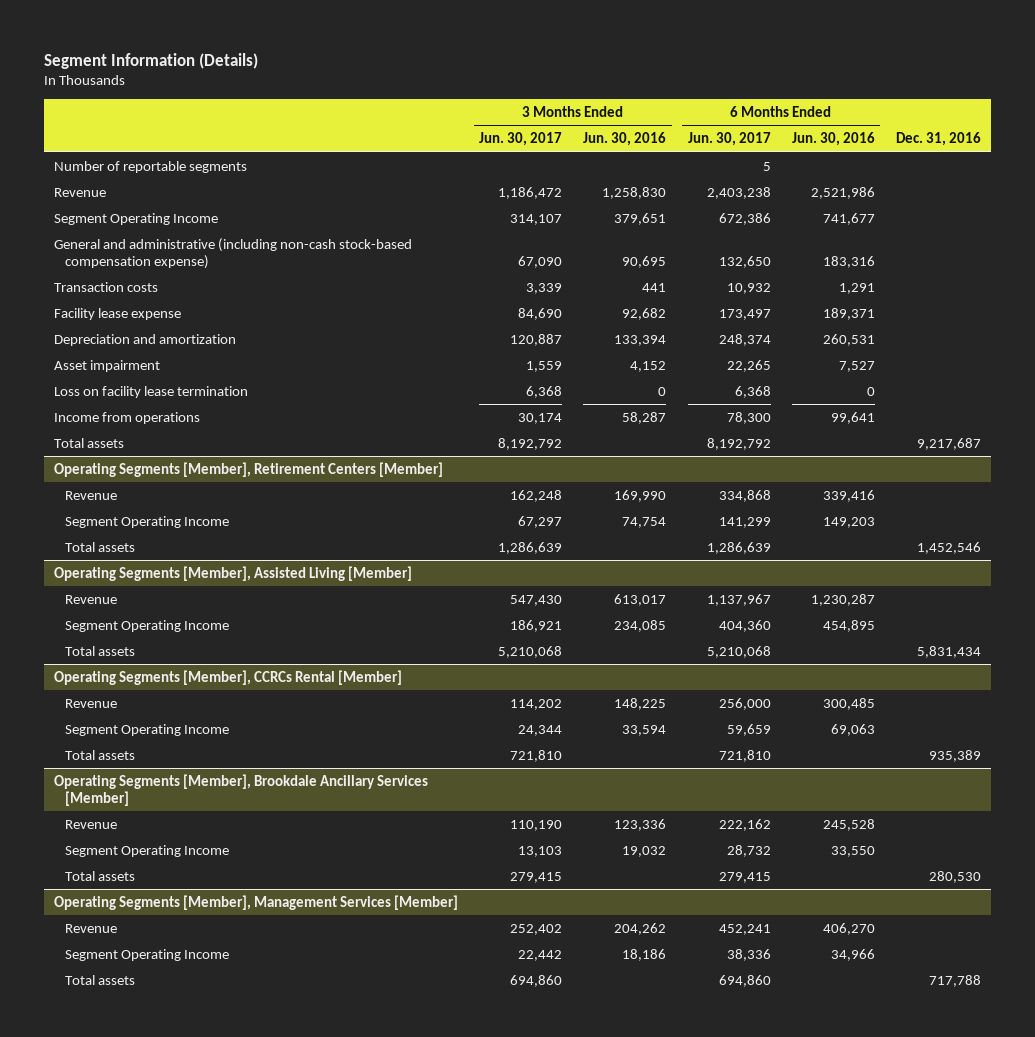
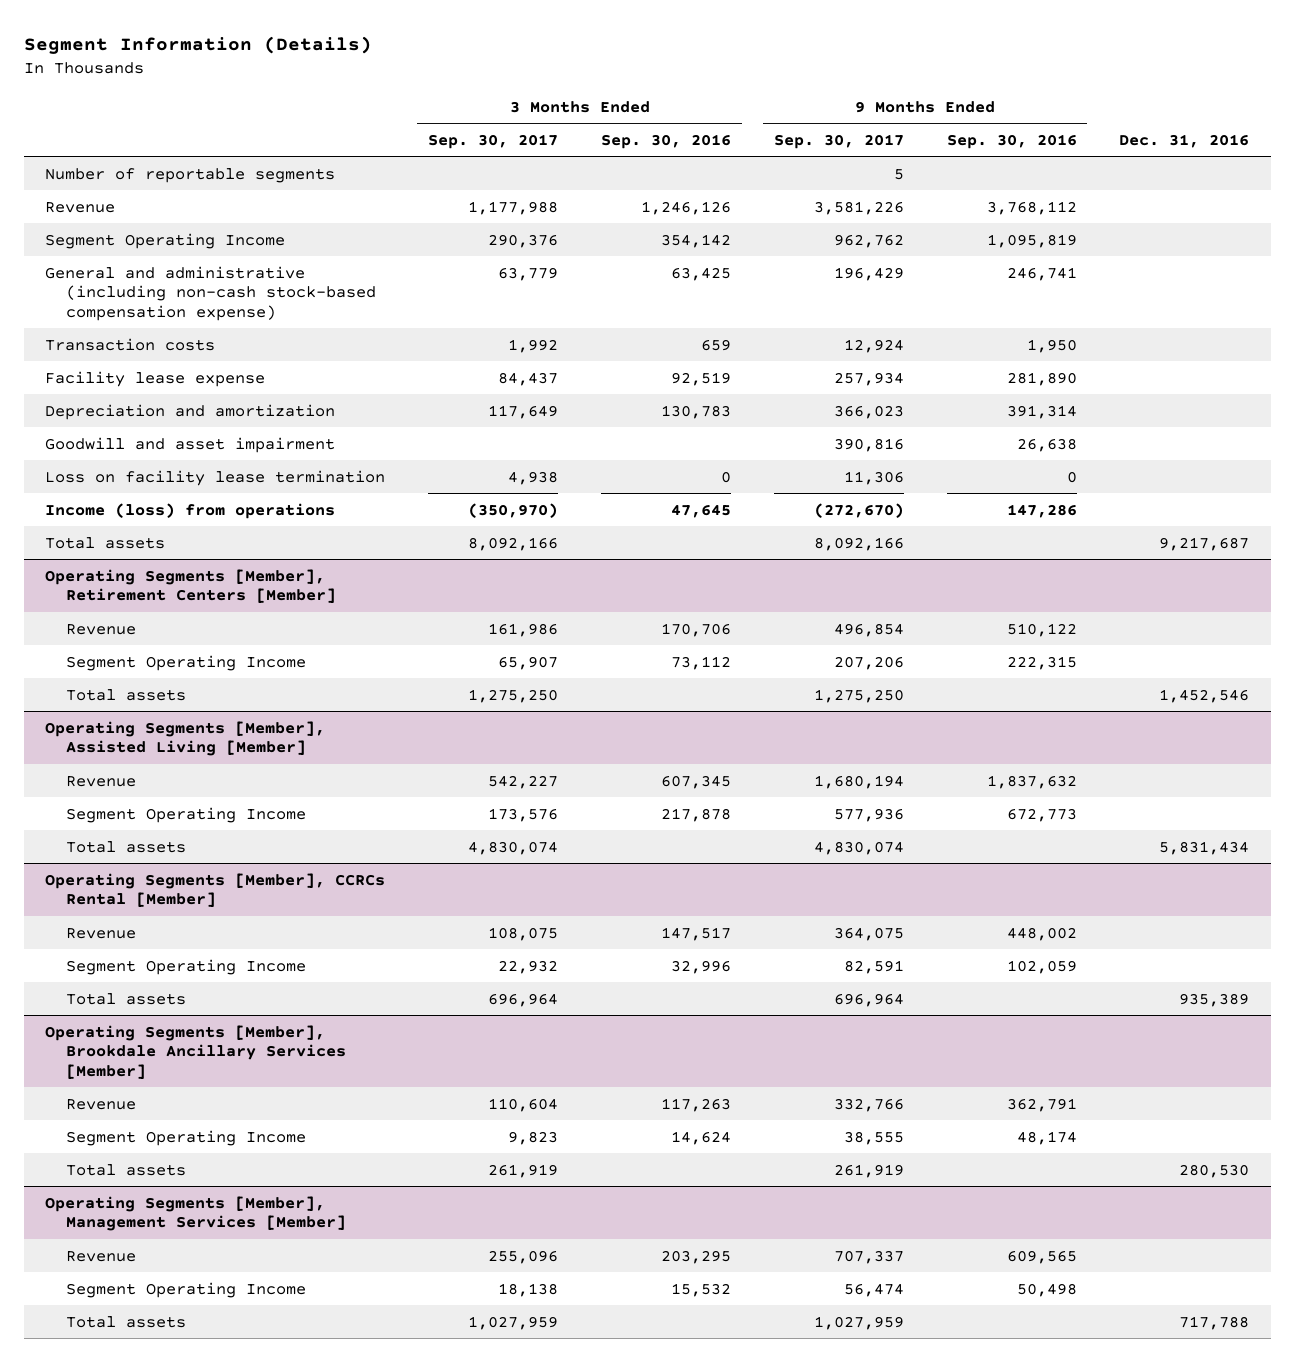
- | 3 Months Ended Jun. 30, 2017 | 3 Months Ended Jun. 30, 2016 | 6 Months Ended Jun. 30, 2017 | 6 Months Ended Jun. 30, 2016 | Dec. 31, 2016
+ | 3 Months Ended Sep. 30, 2017 | 3 Months Ended Sep. 30, 2016 | 9 Months Ended Sep. 30, 2017 | 9 Months Ended Sep. 30, 2016 | Dec. 31, 2016
- Asset impairment | 1,559 | 4,152 | 22,265 | 7,527 |
+ Goodwill and asset impairment | | | 390,816 | 26,638 |
- Income from operations | 30,174 | 58,287 | 78,300 | 99,641 |
+ Income (loss) from operations | (350,970) | 47,645 | (272,670) | 147,286 |

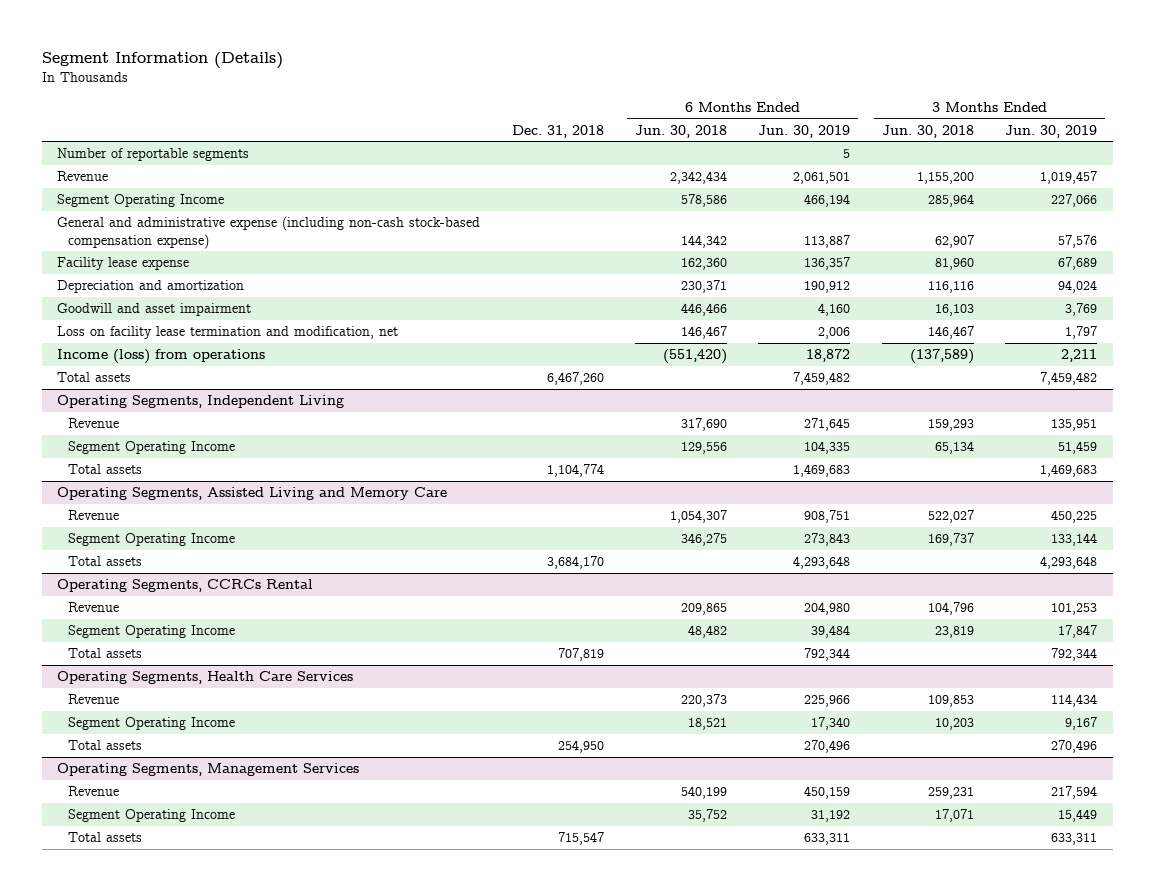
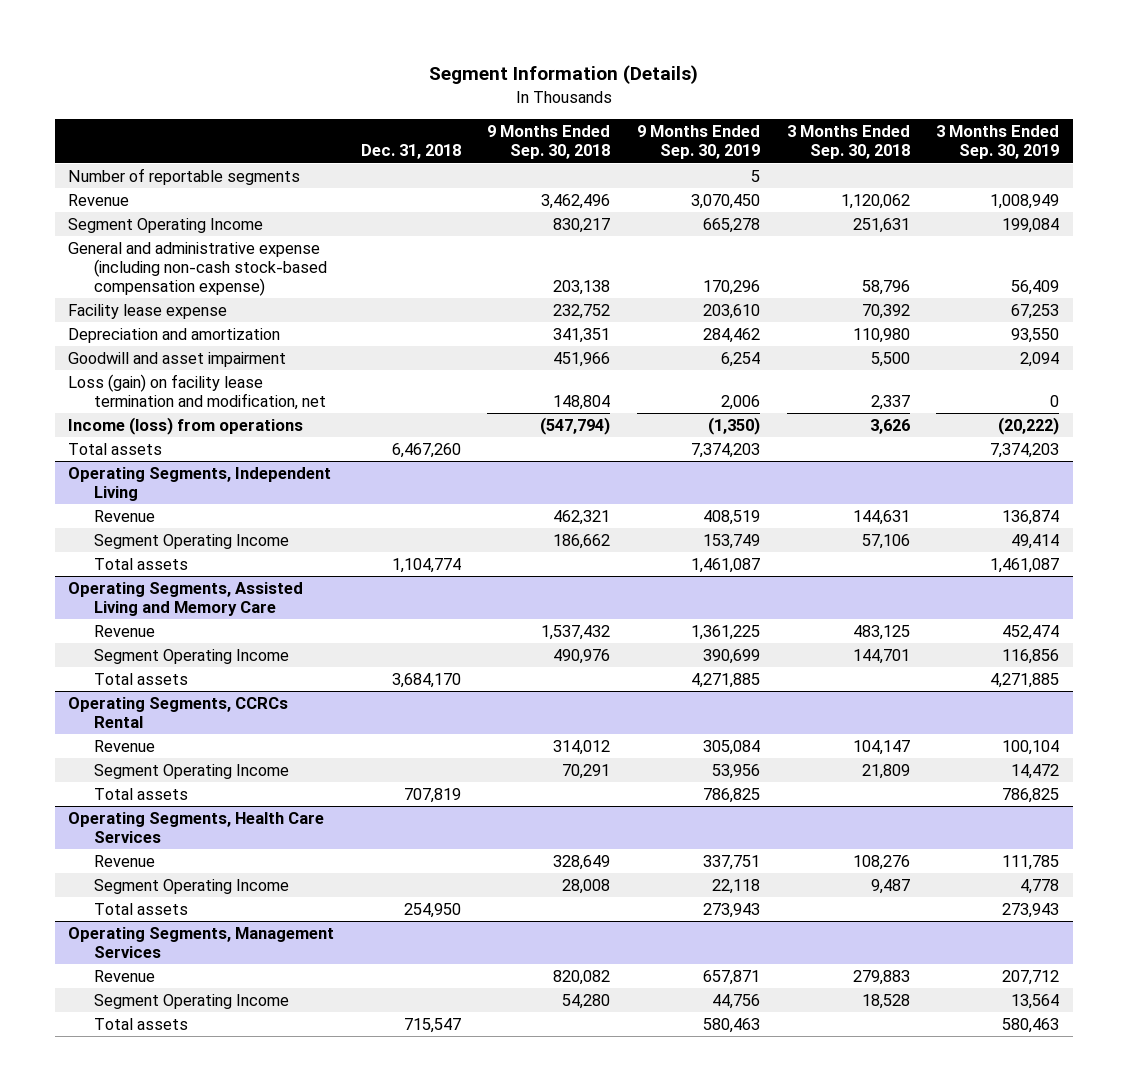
- | Dec. 31, 2018 | 6 Months Ended Jun. 30, 2018 | 6 Months Ended Jun. 30, 2019 | 3 Months Ended Jun. 30, 2018 | 3 Months Ended Jun. 30, 2019
+ | Dec. 31, 2018 | 9 Months Ended Sep. 30, 2018 | 9 Months Ended Sep. 30, 2019 | 3 Months Ended Sep. 30, 2018 | 3 Months Ended Sep. 30, 2019
- Loss on facility lease termination and modification, net | | 146,467 | 2,006 | 146,467 | 1,797
+ Loss (gain) on facility lease termination and modification, net | | 148,804 | 2,006 | 2,337 | 0

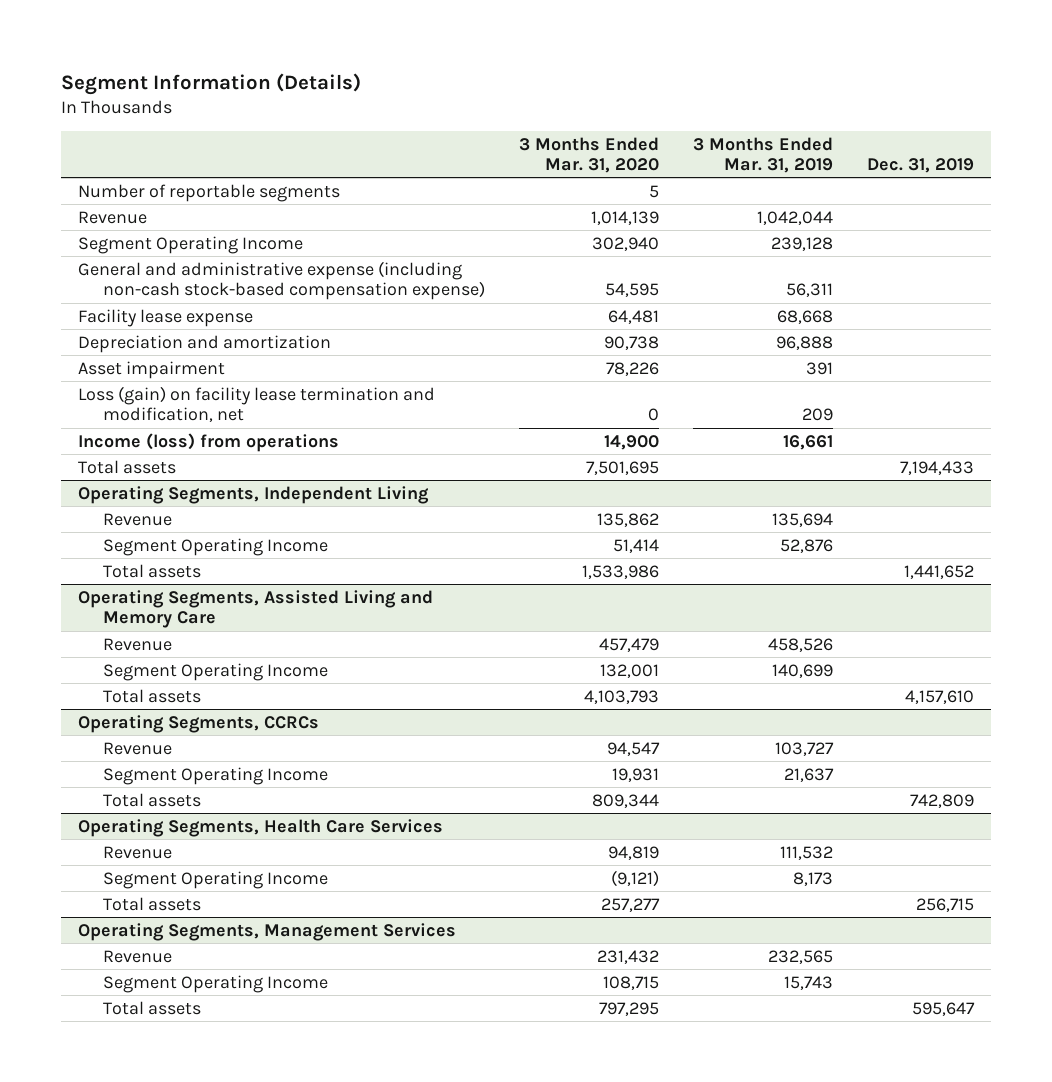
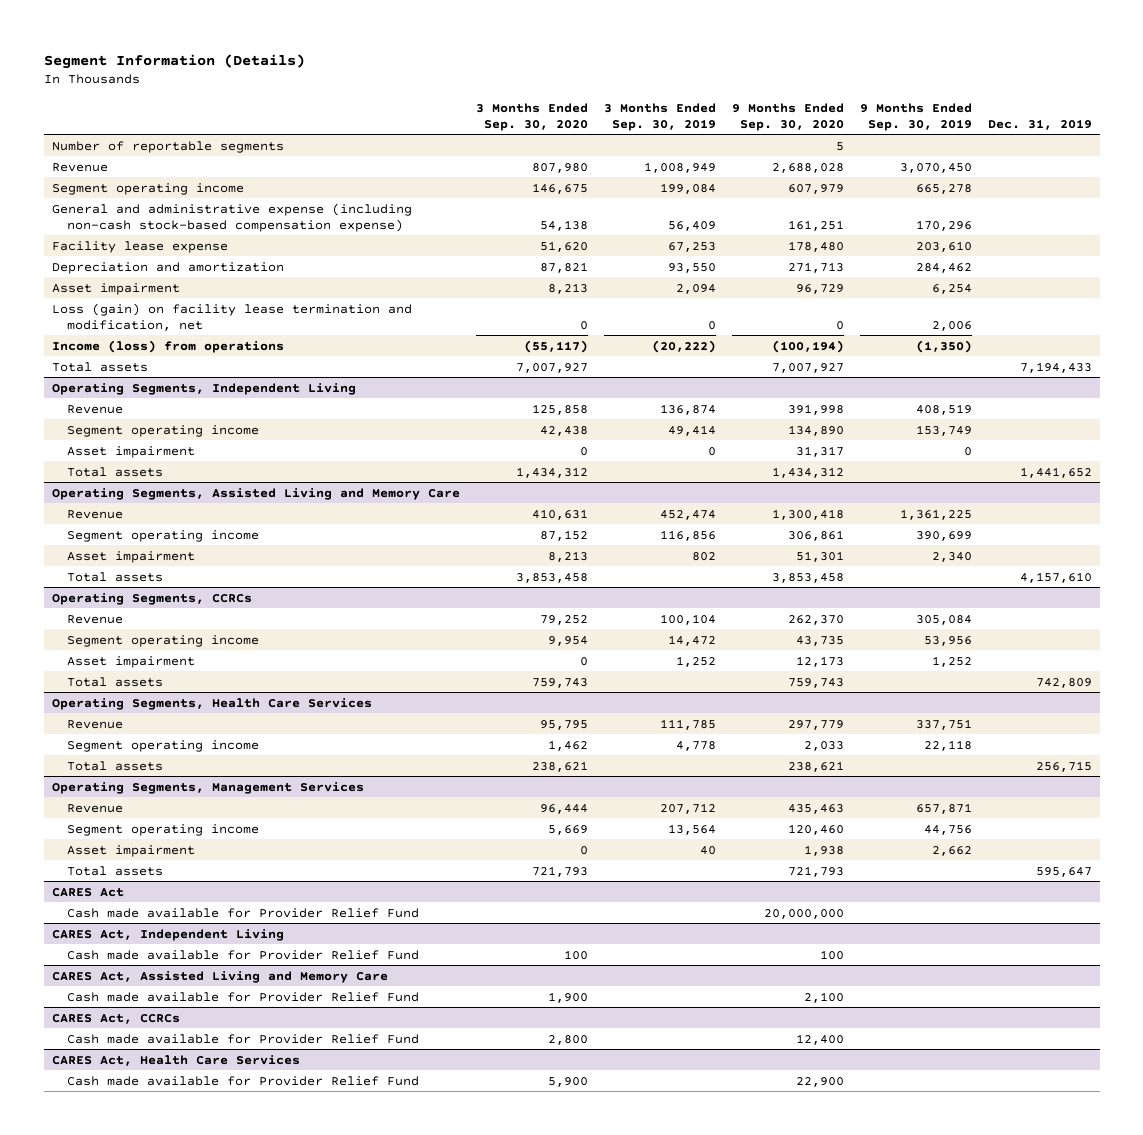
- | 3 Months Ended Mar. 31, 2020 | 3 Months Ended Mar. 31, 2019 | Dec. 31, 2019
+ | 3 Months Ended Sep. 30, 2020 | 3 Months Ended Sep. 30, 2019 | 9 Months Ended Sep. 30, 2020 | 9 Months Ended Sep. 30, 2019 | Dec. 31, 2019
- Segment Operating Income | 302,940 | 239,128 |
+ Segment operating income | 146,675 | 199,084 | 607,979 | 665,278 |
@ Operating Segments, Independent Living
- Segment Operating Income | 51,414 | 52,876 |
+ Segment operating income | 42,438 | 49,414 | 134,890 | 153,749 |
+ Asset impairment | 0 | 0 | 31,317 | 0 |
@ Operating Segments, Assisted Living and Memory Care
- Segment Operating Income | 132,001 | 140,699 |
+ Segment operating income | 87,152 | 116,856 | 306,861 | 390,699 |
+ Asset impairment | 8,213 | 802 | 51,301 | 2,340 |
@ Operating Segments, CCRCs
- Segment Operating Income | 19,931 | 21,637 |
+ Segment operating income | 9,954 | 14,472 | 43,735 | 53,956 |
+ Asset impairment | 0 | 1,252 | 12,173 | 1,252 |
@ Operating Segments, Health Care Services
- Segment Operating Income | (9,121) | 8,173 |
+ Segment operating income | 1,462 | 4,778 | 2,033 | 22,118 |
@ Operating Segments, Management Services
- Segment Operating Income | 108,715 | 15,743 |
+ Segment operating income | 5,669 | 13,564 | 120,460 | 44,756 |
+ Asset impairment | 0 | 40 | 1,938 | 2,662 |
+ CARES Act
+ Cash made available for Provider Relief Fund | | | 20,000,000 | |
+ CARES Act, Independent Living
+ Cash made available for Provider Relief Fund | 100 | | 100 | |
+ CARES Act, Assisted Living and Memory Care
+ Cash made available for Provider Relief Fund | 1,900 | | 2,100 | |
+ CARES Act, CCRCs
+ Cash made available for Provider Relief Fund | 2,800 | | 12,400 | |
+ CARES Act, Health Care Services
+ Cash made available for Provider Relief Fund | 5,900 | | 22,900 | |

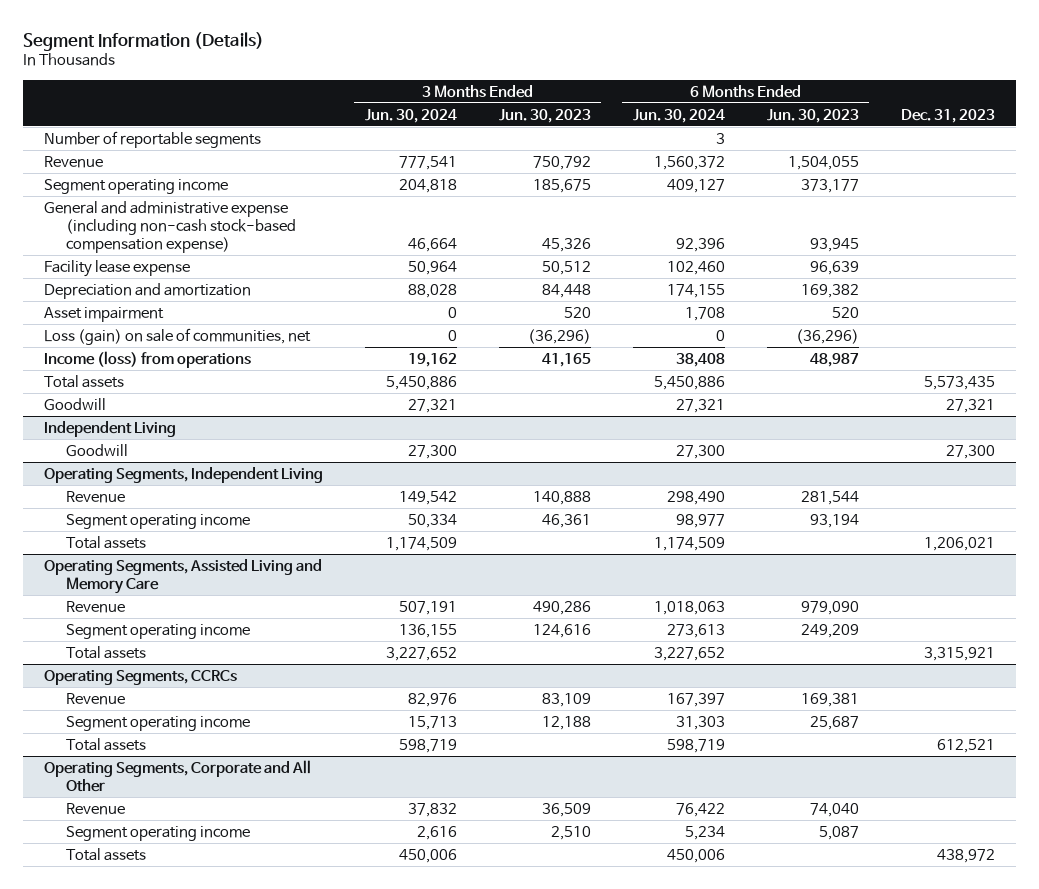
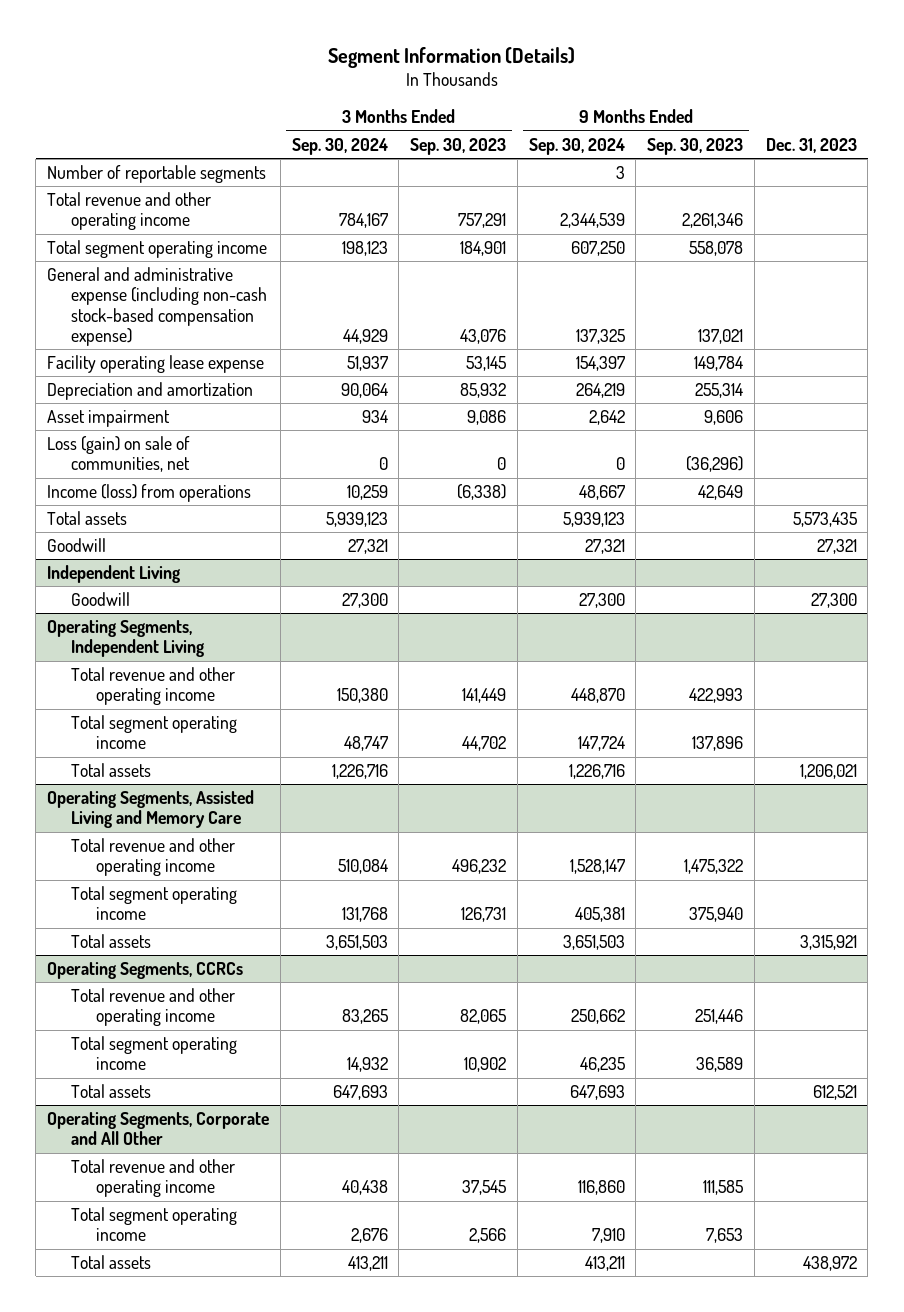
- | 3 Months Ended Jun. 30, 2024 | 3 Months Ended Jun. 30, 2023 | 6 Months Ended Jun. 30, 2024 | 6 Months Ended Jun. 30, 2023 | Dec. 31, 2023
+ | 3 Months Ended Sep. 30, 2024 | 3 Months Ended Sep. 30, 2023 | 9 Months Ended Sep. 30, 2024 | 9 Months Ended Sep. 30, 2023 | Dec. 31, 2023
- Revenue | 777,541 | 750,792 | 1,560,372 | 1,504,055 |
- Segment operating income | 204,818 | 185,675 | 409,127 | 373,177 |
+ Total revenue and other operating income | 784,167 | 757,291 | 2,344,539 | 2,261,346 |
+ Total segment operating income | 198,123 | 184,901 | 607,250 | 558,078 |
- Facility lease expense | 50,964 | 50,512 | 102,460 | 96,639 |
+ Facility operating lease expense | 51,937 | 53,145 | 154,397 | 149,784 |
@ Operating Segments, Independent Living
- Revenue | 149,542 | 140,888 | 298,490 | 281,544 |
- Segment operating income | 50,334 | 46,361 | 98,977 | 93,194 |
+ Total revenue and other operating income | 150,380 | 141,449 | 448,870 | 422,993 |
+ Total segment operating income | 48,747 | 44,702 | 147,724 | 137,896 |
@ Operating Segments, Assisted Living and Memory Care
- Revenue | 507,191 | 490,286 | 1,018,063 | 979,090 |
- Segment operating income | 136,155 | 124,616 | 273,613 | 249,209 |
+ Total revenue and other operating income | 510,084 | 496,232 | 1,528,147 | 1,475,322 |
+ Total segment operating income | 131,768 | 126,731 | 405,381 | 375,940 |
@ Operating Segments, CCRCs
- Revenue | 82,976 | 83,109 | 167,397 | 169,381 |
- Segment operating income | 15,713 | 12,188 | 31,303 | 25,687 |
+ Total revenue and other operating income | 83,265 | 82,065 | 250,662 | 251,446 |
+ Total segment operating income | 14,932 | 10,902 | 46,235 | 36,589 |
@ Operating Segments, Corporate and All Other
- Revenue | 37,832 | 36,509 | 76,422 | 74,040 |
- Segment operating income | 2,616 | 2,510 | 5,234 | 5,087 |
+ Total revenue and other operating income | 40,438 | 37,545 | 116,860 | 111,585 |
+ Total segment operating income | 2,676 | 2,566 | 7,910 | 7,653 |

